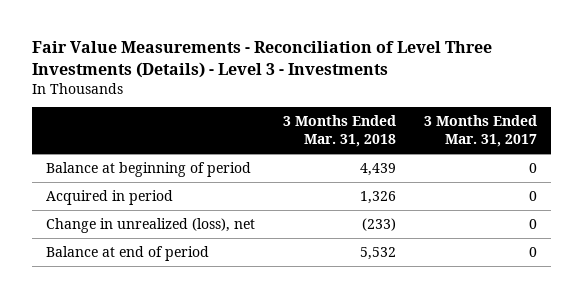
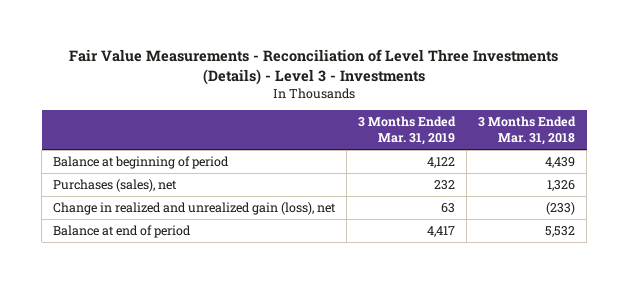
- | 3 Months Ended Mar. 31, 2018 | 3 Months Ended Mar. 31, 2017
+ | 3 Months Ended Mar. 31, 2019 | 3 Months Ended Mar. 31, 2018
- Acquired in period | 1,326 | 0
- Change in unrealized (loss), net | (233) | 0
+ Purchases (sales), net | 232 | 1,326
+ Change in realized and unrealized gain (loss), net | 63 | (233)

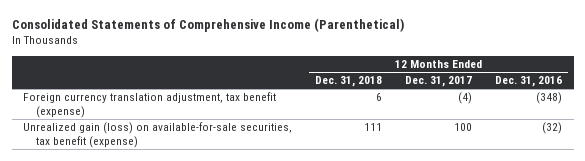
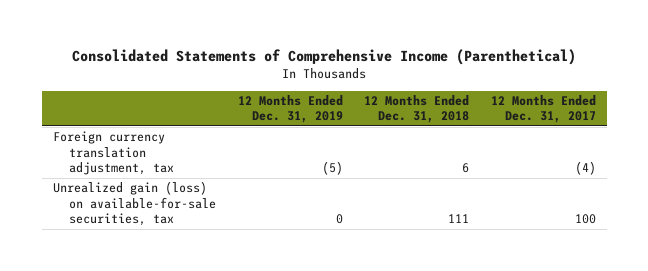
- | 12 Months Ended Dec. 31, 2018 | 12 Months Ended Dec. 31, 2017 | 12 Months Ended Dec. 31, 2016
+ | 12 Months Ended Dec. 31, 2019 | 12 Months Ended Dec. 31, 2018 | 12 Months Ended Dec. 31, 2017
- Foreign currency translation adjustment, tax benefit (expense) | 6 | (4) | (348)
- Unrealized gain (loss) on available-for-sale securities, tax benefit (expense) | 111 | 100 | (32)
+ Foreign currency translation adjustment, tax | (5) | 6 | (4)
+ Unrealized gain (loss) on available-for-sale securities, tax | 0 | 111 | 100

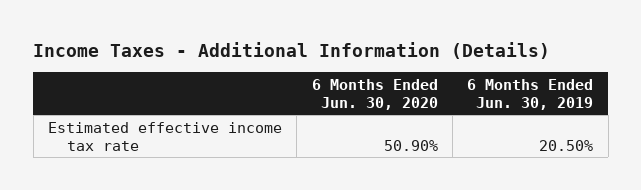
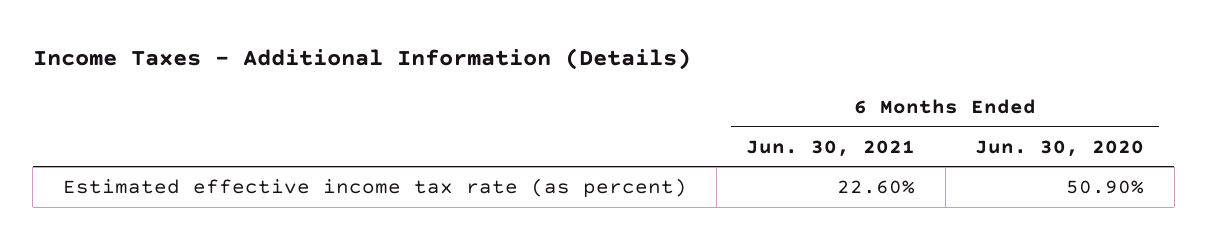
- | 6 Months Ended Jun. 30, 2020 | 6 Months Ended Jun. 30, 2019
+ | 6 Months Ended Jun. 30, 2021 | 6 Months Ended Jun. 30, 2020
- Estimated effective income tax rate | 50.90% | 20.50%
+ Estimated effective income tax rate (as percent) | 22.60% | 50.90%

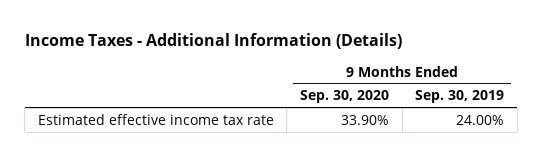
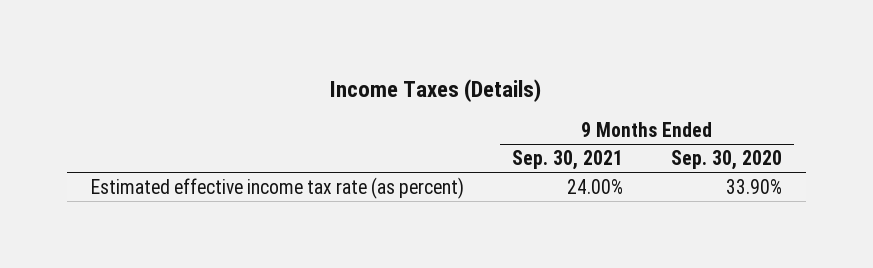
- Income Taxes - Additional Information (Details)
+ Income Taxes (Details)
- | 9 Months Ended Sep. 30, 2020 | 9 Months Ended Sep. 30, 2019
+ | 9 Months Ended Sep. 30, 2021 | 9 Months Ended Sep. 30, 2020
- Estimated effective income tax rate | 33.90% | 24.00%
+ Estimated effective income tax rate (as percent) | 24.00% | 33.90%

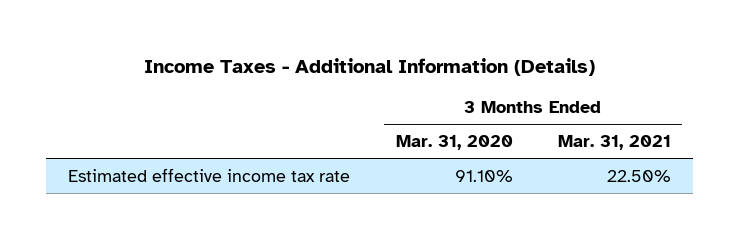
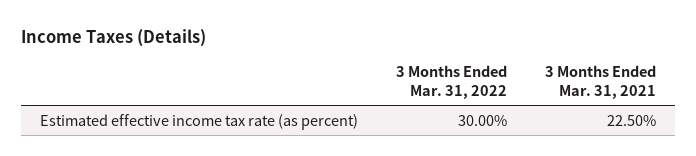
- Income Taxes - Additional Information (Details)
+ Income Taxes (Details)
- | 3 Months Ended Mar. 31, 2020 | 3 Months Ended Mar. 31, 2021
+ | 3 Months Ended Mar. 31, 2022 | 3 Months Ended Mar. 31, 2021
- Estimated effective income tax rate | 91.10% | 22.50%
+ Estimated effective income tax rate (as percent) | 30.00% | 22.50%

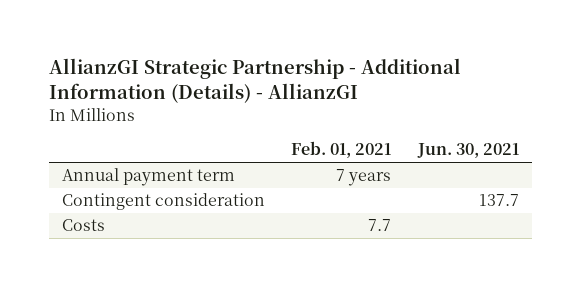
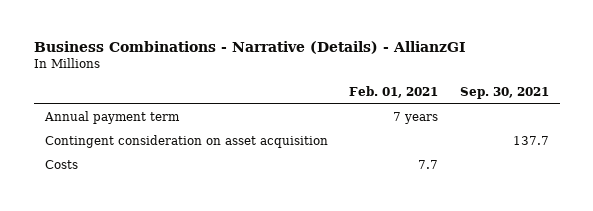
- AllianzGI Strategic Partnership - Additional Information (Details) - AllianzGI
+ Business Combinations - Narrative (Details) - AllianzGI
- | Feb. 01, 2021 | Jun. 30, 2021
+ | Feb. 01, 2021 | Sep. 30, 2021
- Contingent consideration | | 137.7
+ Contingent consideration on asset acquisition | | 137.7

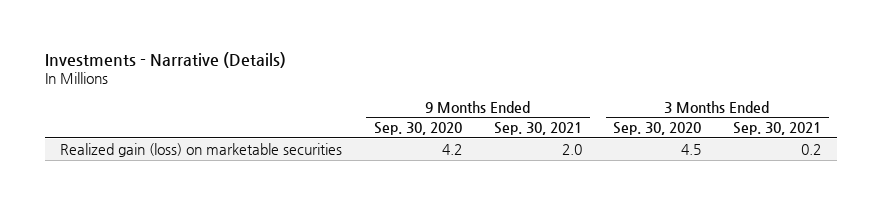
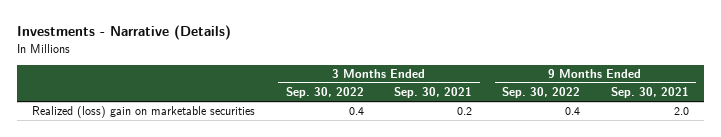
- | 9 Months Ended Sep. 30, 2020 | 9 Months Ended Sep. 30, 2021 | 3 Months Ended Sep. 30, 2020 | 3 Months Ended Sep. 30, 2021
+ | 3 Months Ended Sep. 30, 2022 | 3 Months Ended Sep. 30, 2021 | 9 Months Ended Sep. 30, 2022 | 9 Months Ended Sep. 30, 2021
- Realized gain (loss) on marketable securities | 4.2 | 2.0 | 4.5 | 0.2
+ Realized (loss) gain on marketable securities | 0.4 | 0.2 | 0.4 | 2.0

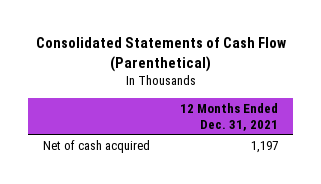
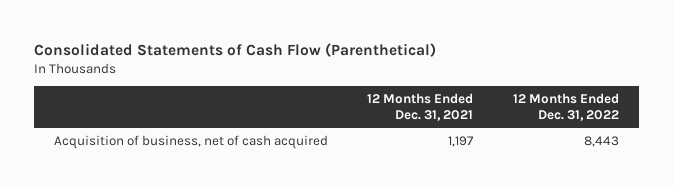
- | 12 Months Ended Dec. 31, 2021
+ | 12 Months Ended Dec. 31, 2021 | 12 Months Ended Dec. 31, 2022
- Net of cash acquired | 1,197
+ Acquisition of business, net of cash acquired | 1,197 | 8,443

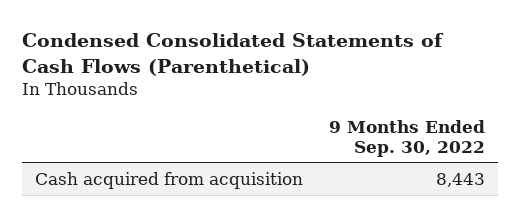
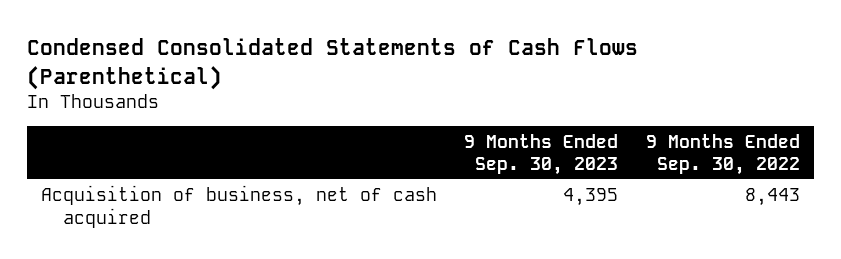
- | 9 Months Ended Sep. 30, 2022
+ | 9 Months Ended Sep. 30, 2023 | 9 Months Ended Sep. 30, 2022
- Cash acquired from acquisition | 8,443
+ Acquisition of business, net of cash acquired | 4,395 | 8,443

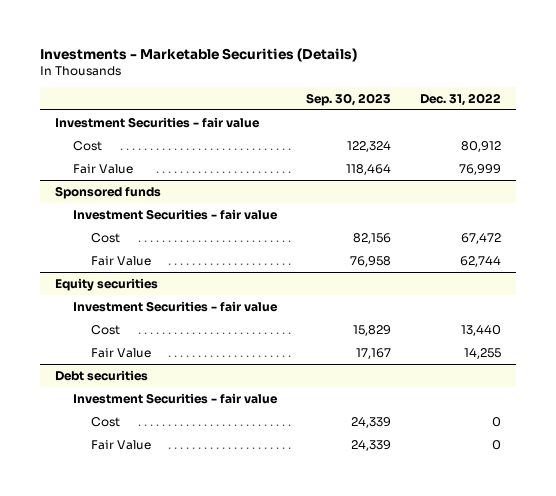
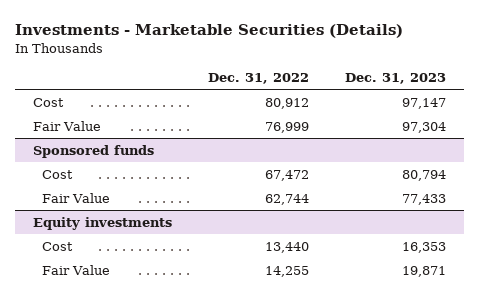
- | Sep. 30, 2023 | Dec. 31, 2022
+ | Dec. 31, 2022 | Dec. 31, 2023
- Investment Securities - fair value
@ Sponsored funds
- Investment Securities - fair value
- Equity securities
- Investment Securities - fair value
+ Equity investments
- Debt securities
- Investment Securities - fair value
- Cost | 24,339 | 0
- Fair Value | 24,339 | 0

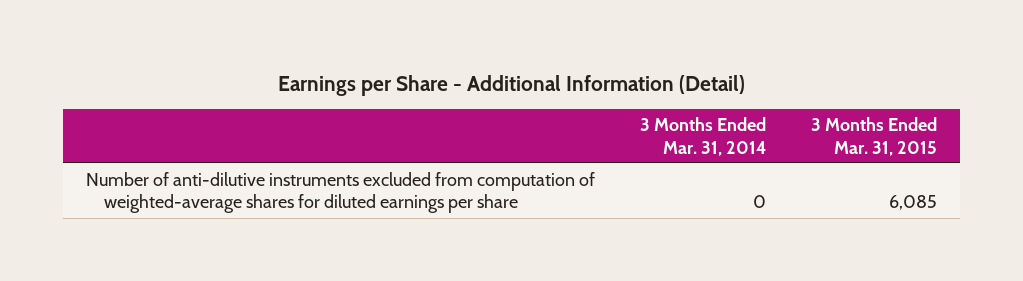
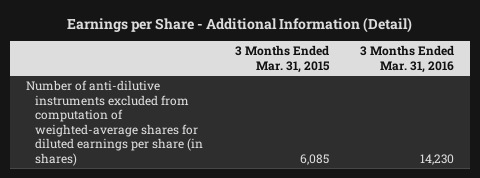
- | 3 Months Ended Mar. 31, 2014 | 3 Months Ended Mar. 31, 2015
+ | 3 Months Ended Mar. 31, 2015 | 3 Months Ended Mar. 31, 2016
- Number of anti-dilutive instruments excluded from computation of weighted-average shares for diluted earnings per share | 0 | 6,085
+ Number of anti-dilutive instruments excluded from computation of weighted-average shares for diluted earnings per share (in shares) | 6,085 | 14,230

